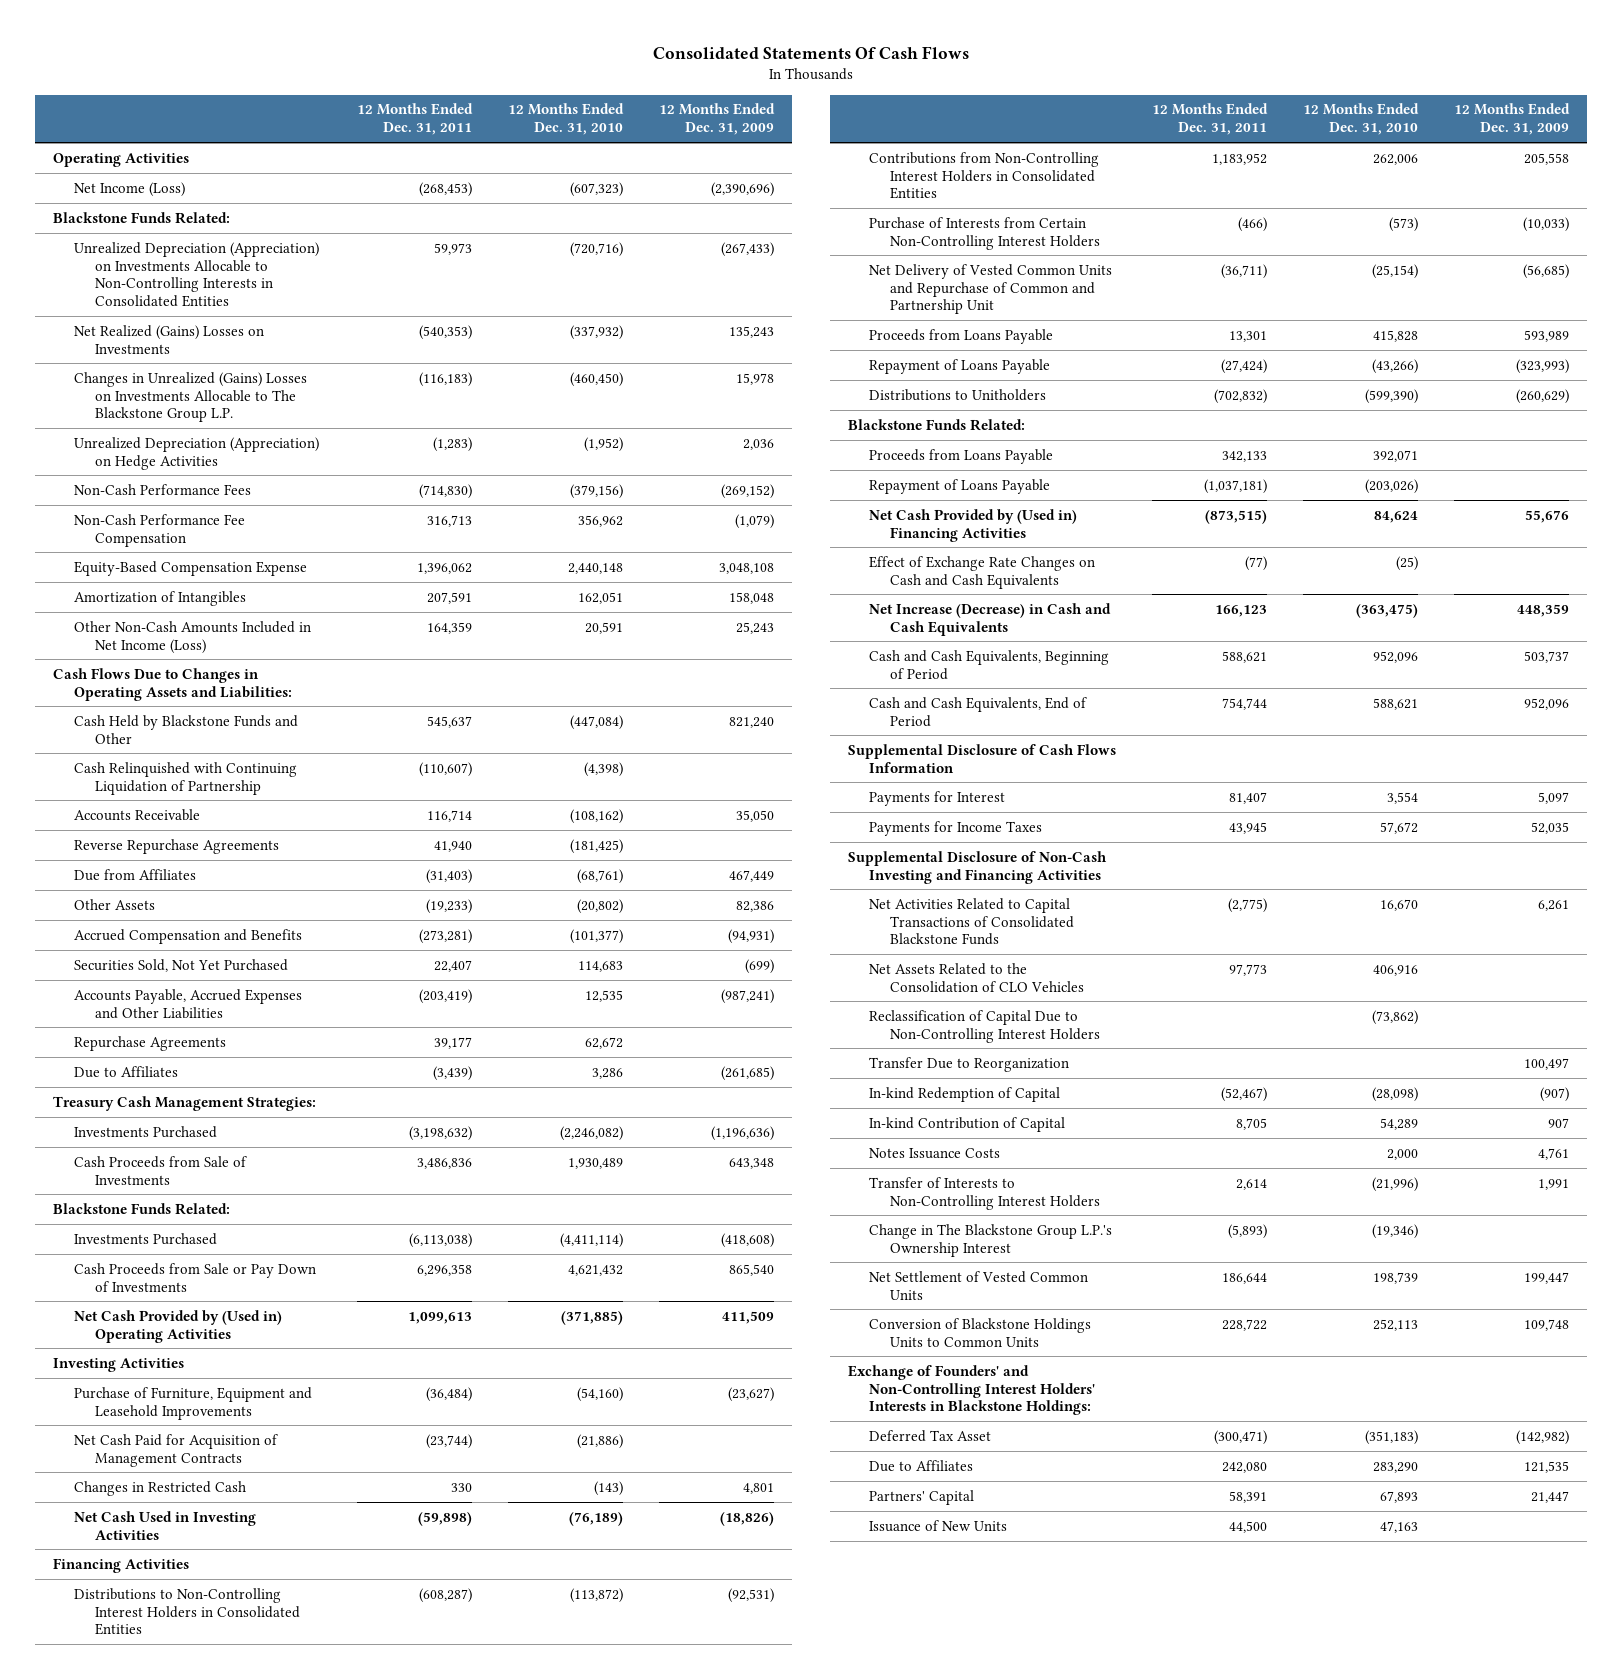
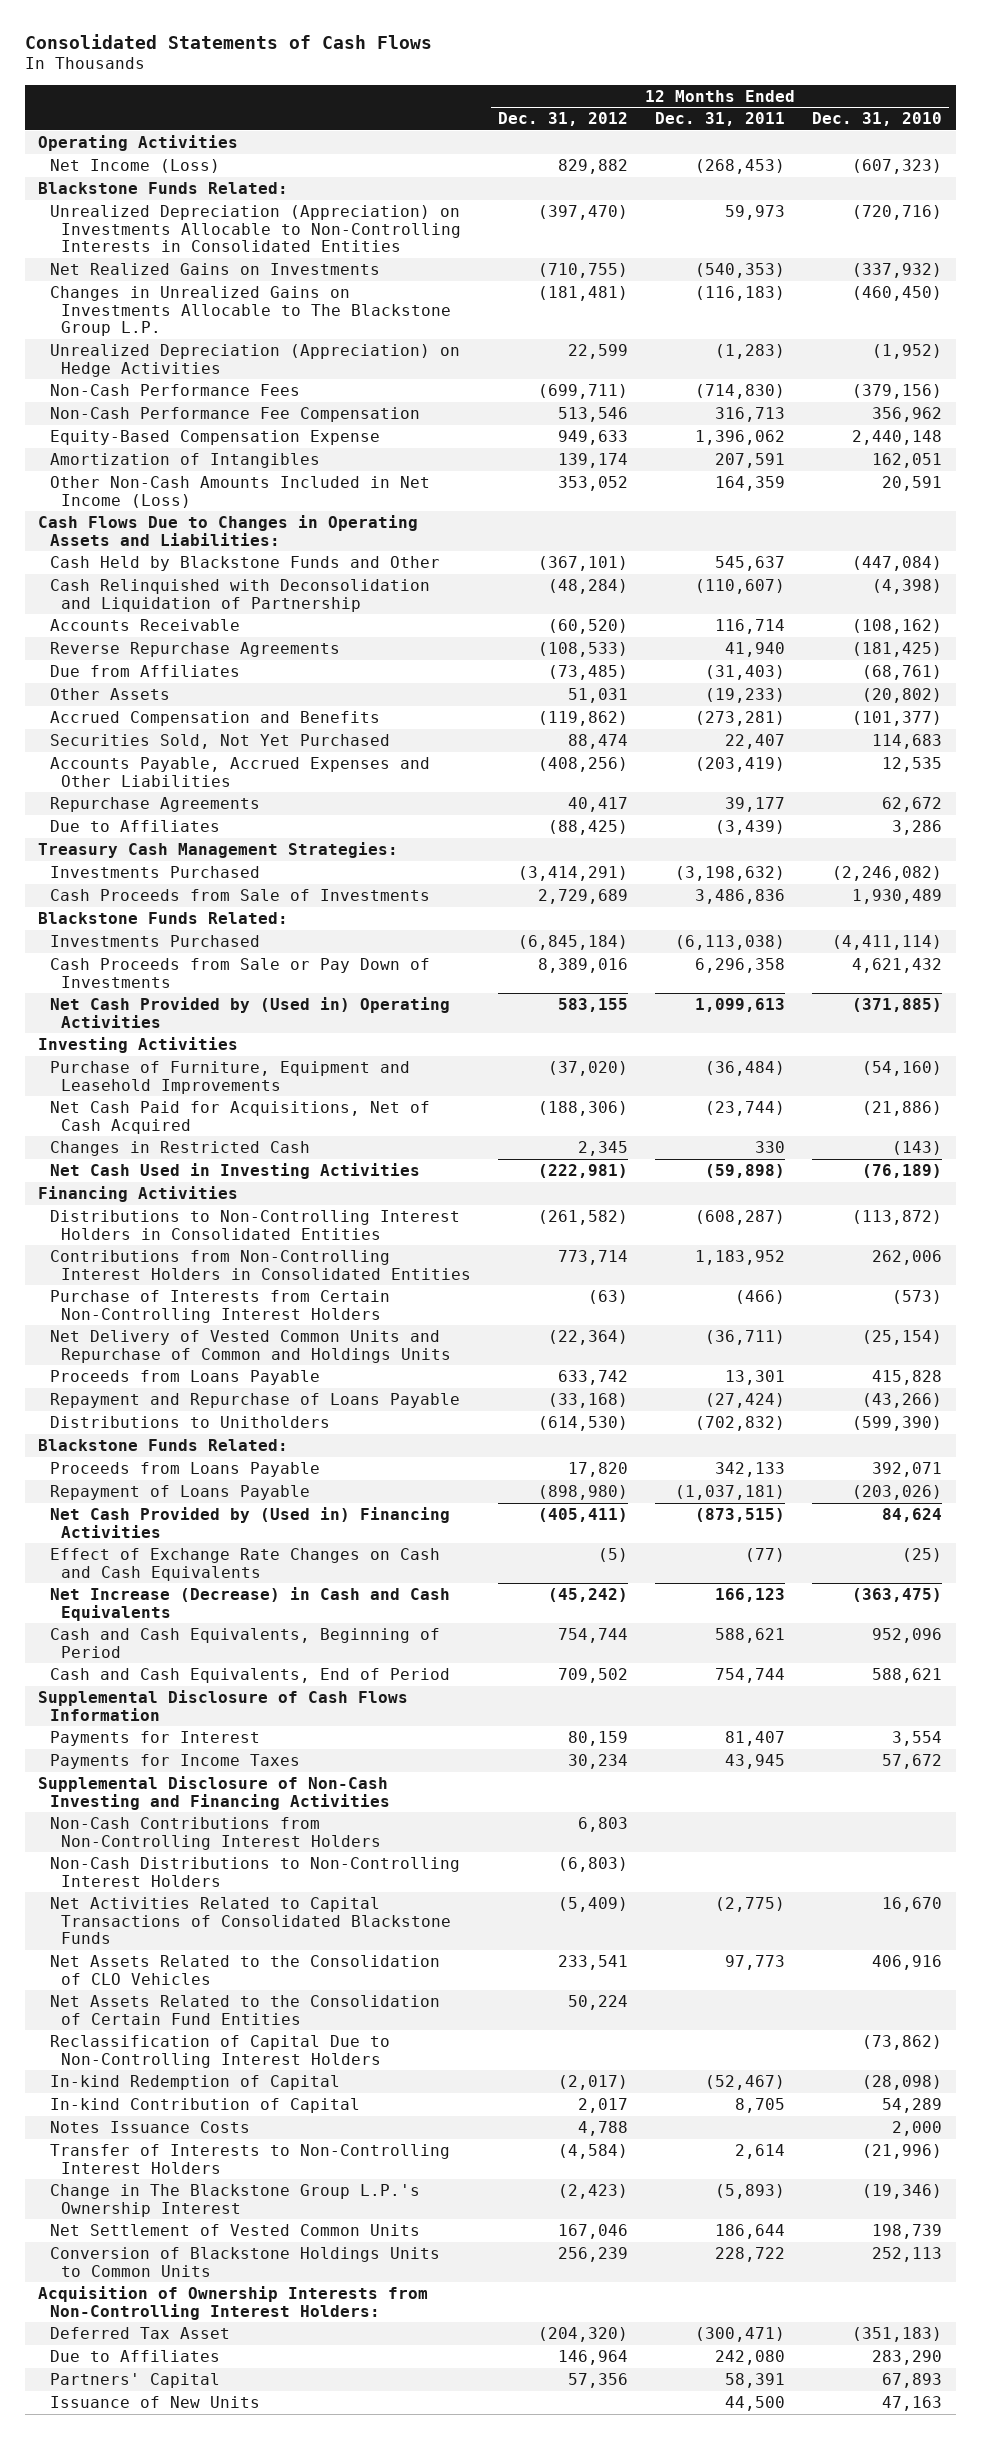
- Consolidated Statements Of Cash Flows
+ Consolidated Statements of Cash Flows
- | 12 Months Ended Dec. 31, 2011 | 12 Months Ended Dec. 31, 2010 | 12 Months Ended Dec. 31, 2009
+ | 12 Months Ended Dec. 31, 2012 | 12 Months Ended Dec. 31, 2011 | 12 Months Ended Dec. 31, 2010
- Net Realized (Gains) Losses on Investments | (540,353) | (337,932) | 135,243
- Changes in Unrealized (Gains) Losses on Investments Allocable to The Blackstone Group L.P. | (116,183) | (460,450) | 15,978
+ Net Realized Gains on Investments | (710,755) | (540,353) | (337,932)
+ Changes in Unrealized Gains on Investments Allocable to The Blackstone Group L.P. | (181,481) | (116,183) | (460,450)
- Cash Relinquished with Continuing Liquidation of Partnership | (110,607) | (4,398) |
+ Cash Relinquished with Deconsolidation and Liquidation of Partnership | (48,284) | (110,607) | (4,398)
- Net Cash Paid for Acquisition of Management Contracts | (23,744) | (21,886) |
+ Net Cash Paid for Acquisitions, Net of Cash Acquired | (188,306) | (23,744) | (21,886)
- Net Delivery of Vested Common Units and Repurchase of Common and Partnership Unit | (36,711) | (25,154) | (56,685)
+ Net Delivery of Vested Common Units and Repurchase of Common and Holdings Units | (22,364) | (36,711) | (25,154)
- Repayment of Loans Payable | (27,424) | (43,266) | (323,993)
+ Repayment and Repurchase of Loans Payable | (33,168) | (27,424) | (43,266)
+ Non-Cash Contributions from Non-Controlling Interest Holders | 6,803 | |
+ Non-Cash Distributions to Non-Controlling Interest Holders | (6,803) | |
+ Net Assets Related to the Consolidation of Certain Fund Entities | 50,224 | |
- Transfer Due to Reorganization | | | 100,497
- Exchange of Founders' and Non-Controlling Interest Holders' Interests in Blackstone Holdings:
+ Acquisition of Ownership Interests from Non-Controlling Interest Holders:

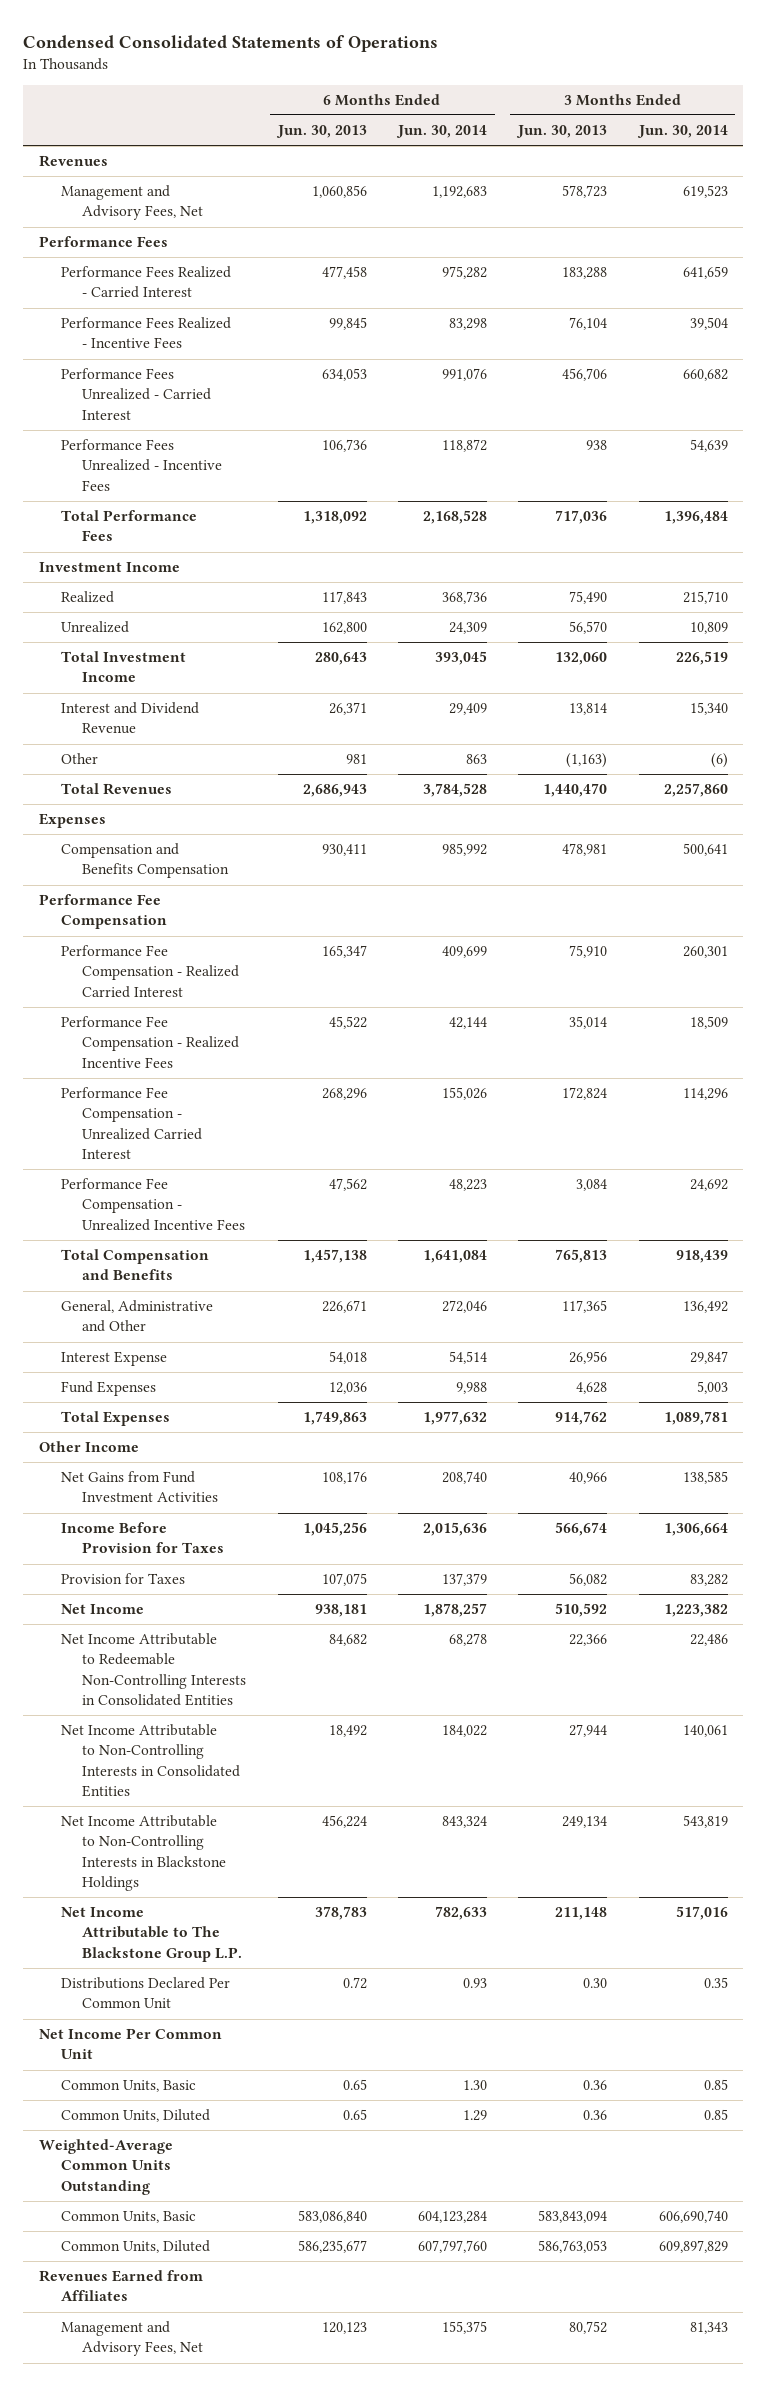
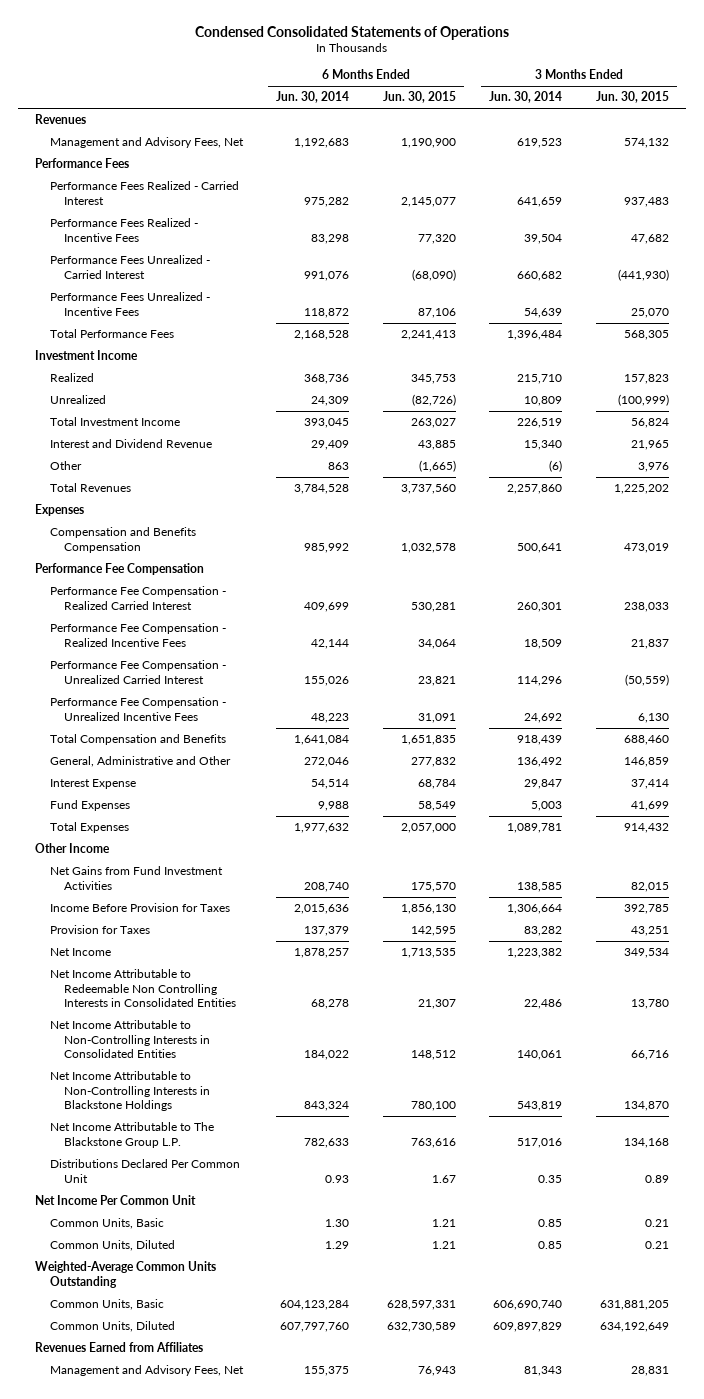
- | 6 Months Ended Jun. 30, 2013 | 6 Months Ended Jun. 30, 2014 | 3 Months Ended Jun. 30, 2013 | 3 Months Ended Jun. 30, 2014
+ | 6 Months Ended Jun. 30, 2014 | 6 Months Ended Jun. 30, 2015 | 3 Months Ended Jun. 30, 2014 | 3 Months Ended Jun. 30, 2015
- Net Income Attributable to Redeemable Non-Controlling Interests in Consolidated Entities | 84,682 | 68,278 | 22,366 | 22,486
+ Net Income Attributable to Redeemable Non Controlling Interests in Consolidated Entities | 68,278 | 21,307 | 22,486 | 13,780

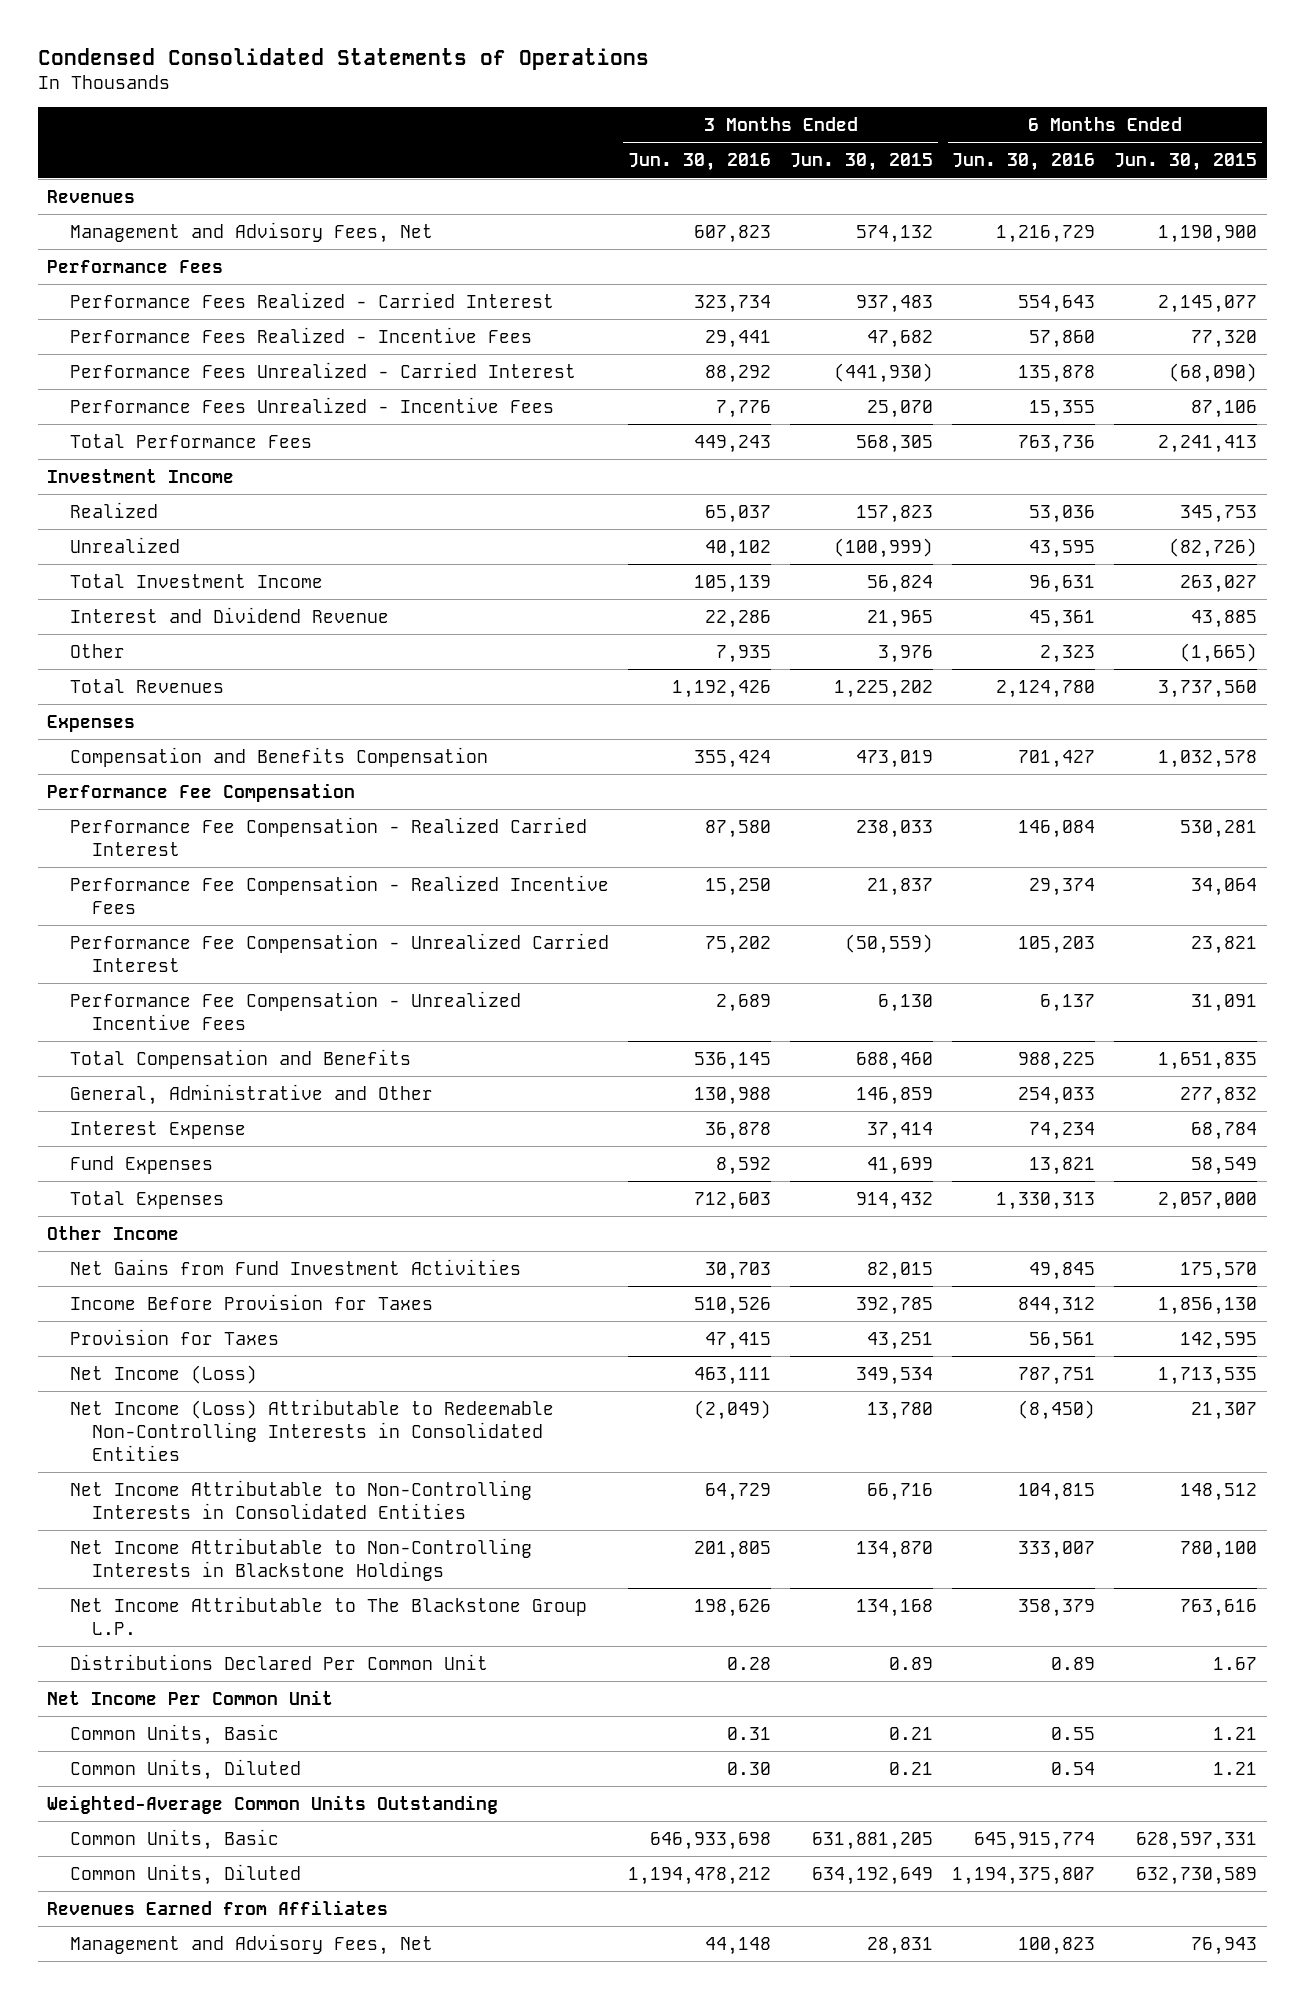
- | 6 Months Ended Jun. 30, 2014 | 6 Months Ended Jun. 30, 2015 | 3 Months Ended Jun. 30, 2014 | 3 Months Ended Jun. 30, 2015
+ | 3 Months Ended Jun. 30, 2016 | 3 Months Ended Jun. 30, 2015 | 6 Months Ended Jun. 30, 2016 | 6 Months Ended Jun. 30, 2015
- Net Income | 1,878,257 | 1,713,535 | 1,223,382 | 349,534
- Net Income Attributable to Redeemable Non Controlling Interests in Consolidated Entities | 68,278 | 21,307 | 22,486 | 13,780
+ Net Income (Loss) | 463,111 | 349,534 | 787,751 | 1,713,535
+ Net Income (Loss) Attributable to Redeemable Non-Controlling Interests in Consolidated Entities | (2,049) | 13,780 | (8,450) | 21,307

